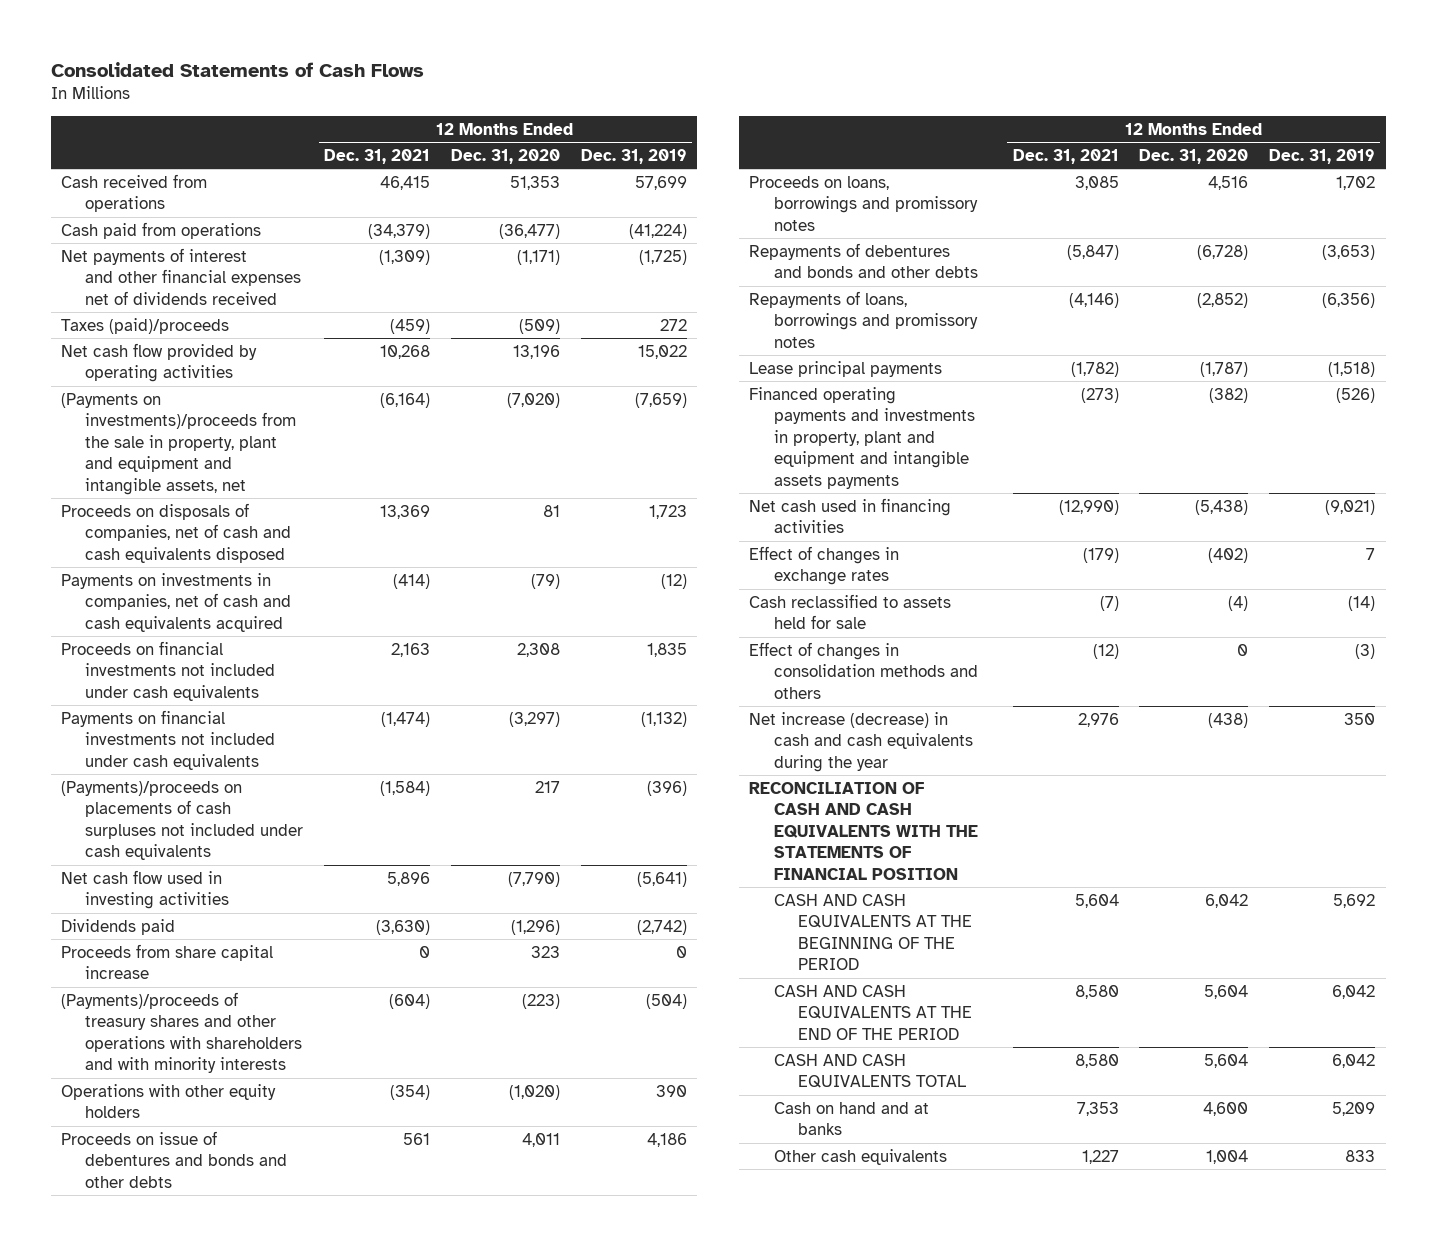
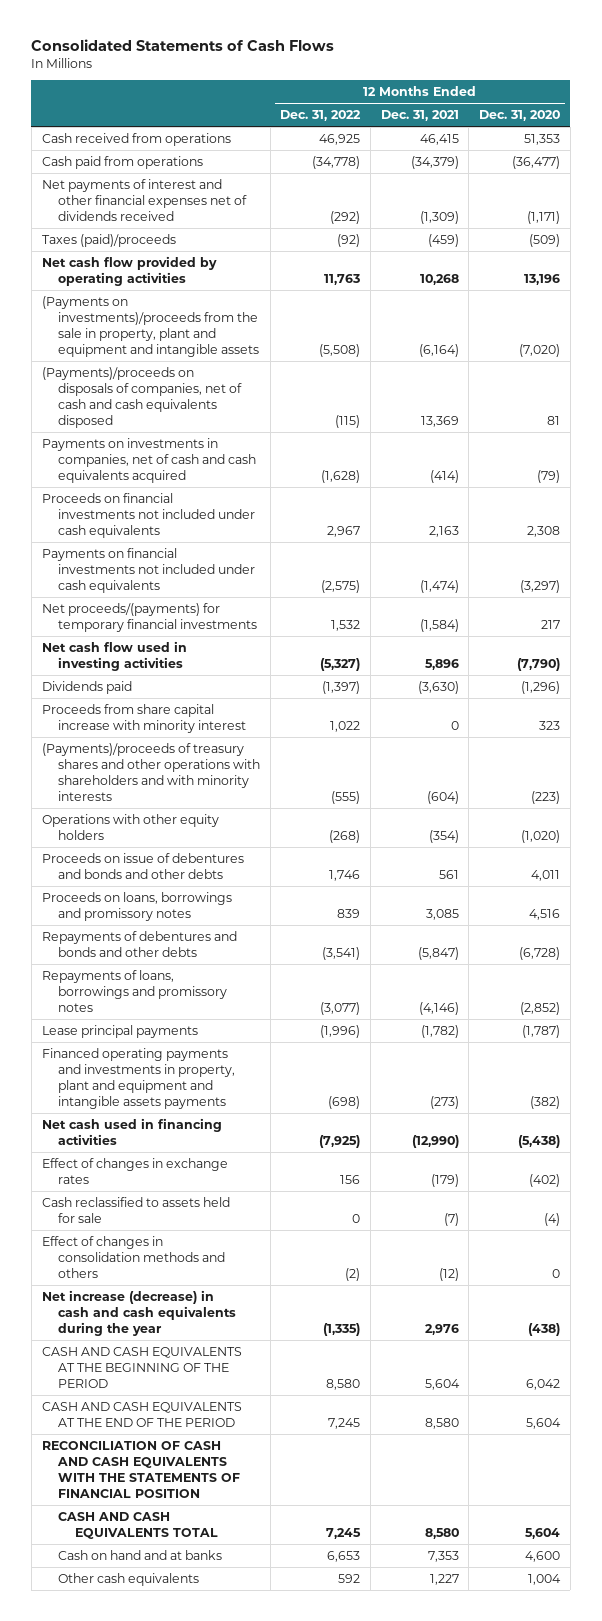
- | 12 Months Ended Dec. 31, 2021 | 12 Months Ended Dec. 31, 2020 | 12 Months Ended Dec. 31, 2019
+ | 12 Months Ended Dec. 31, 2022 | 12 Months Ended Dec. 31, 2021 | 12 Months Ended Dec. 31, 2020
- (Payments on investments)/proceeds from the sale in property, plant and equipment and intangible assets, net | (6,164) | (7,020) | (7,659)
- Proceeds on disposals of companies, net of cash and cash equivalents disposed | 13,369 | 81 | 1,723
+ (Payments on investments)/proceeds from the sale in property, plant and equipment and intangible assets | (5,508) | (6,164) | (7,020)
+ (Payments)/proceeds on disposals of companies, net of cash and cash equivalents disposed | (115) | 13,369 | 81
- (Payments)/proceeds on placements of cash surpluses not included under cash equivalents | (1,584) | 217 | (396)
+ Net proceeds/(payments) for temporary financial investments | 1,532 | (1,584) | 217
- Proceeds from share capital increase | 0 | 323 | 0
+ Proceeds from share capital increase with minority interest | 1,022 | 0 | 323
moved down: RECONCILIATION OF CASH AND CASH EQUIVALENTS WITH THE STATEMENTS OF FINANCIAL POSITION

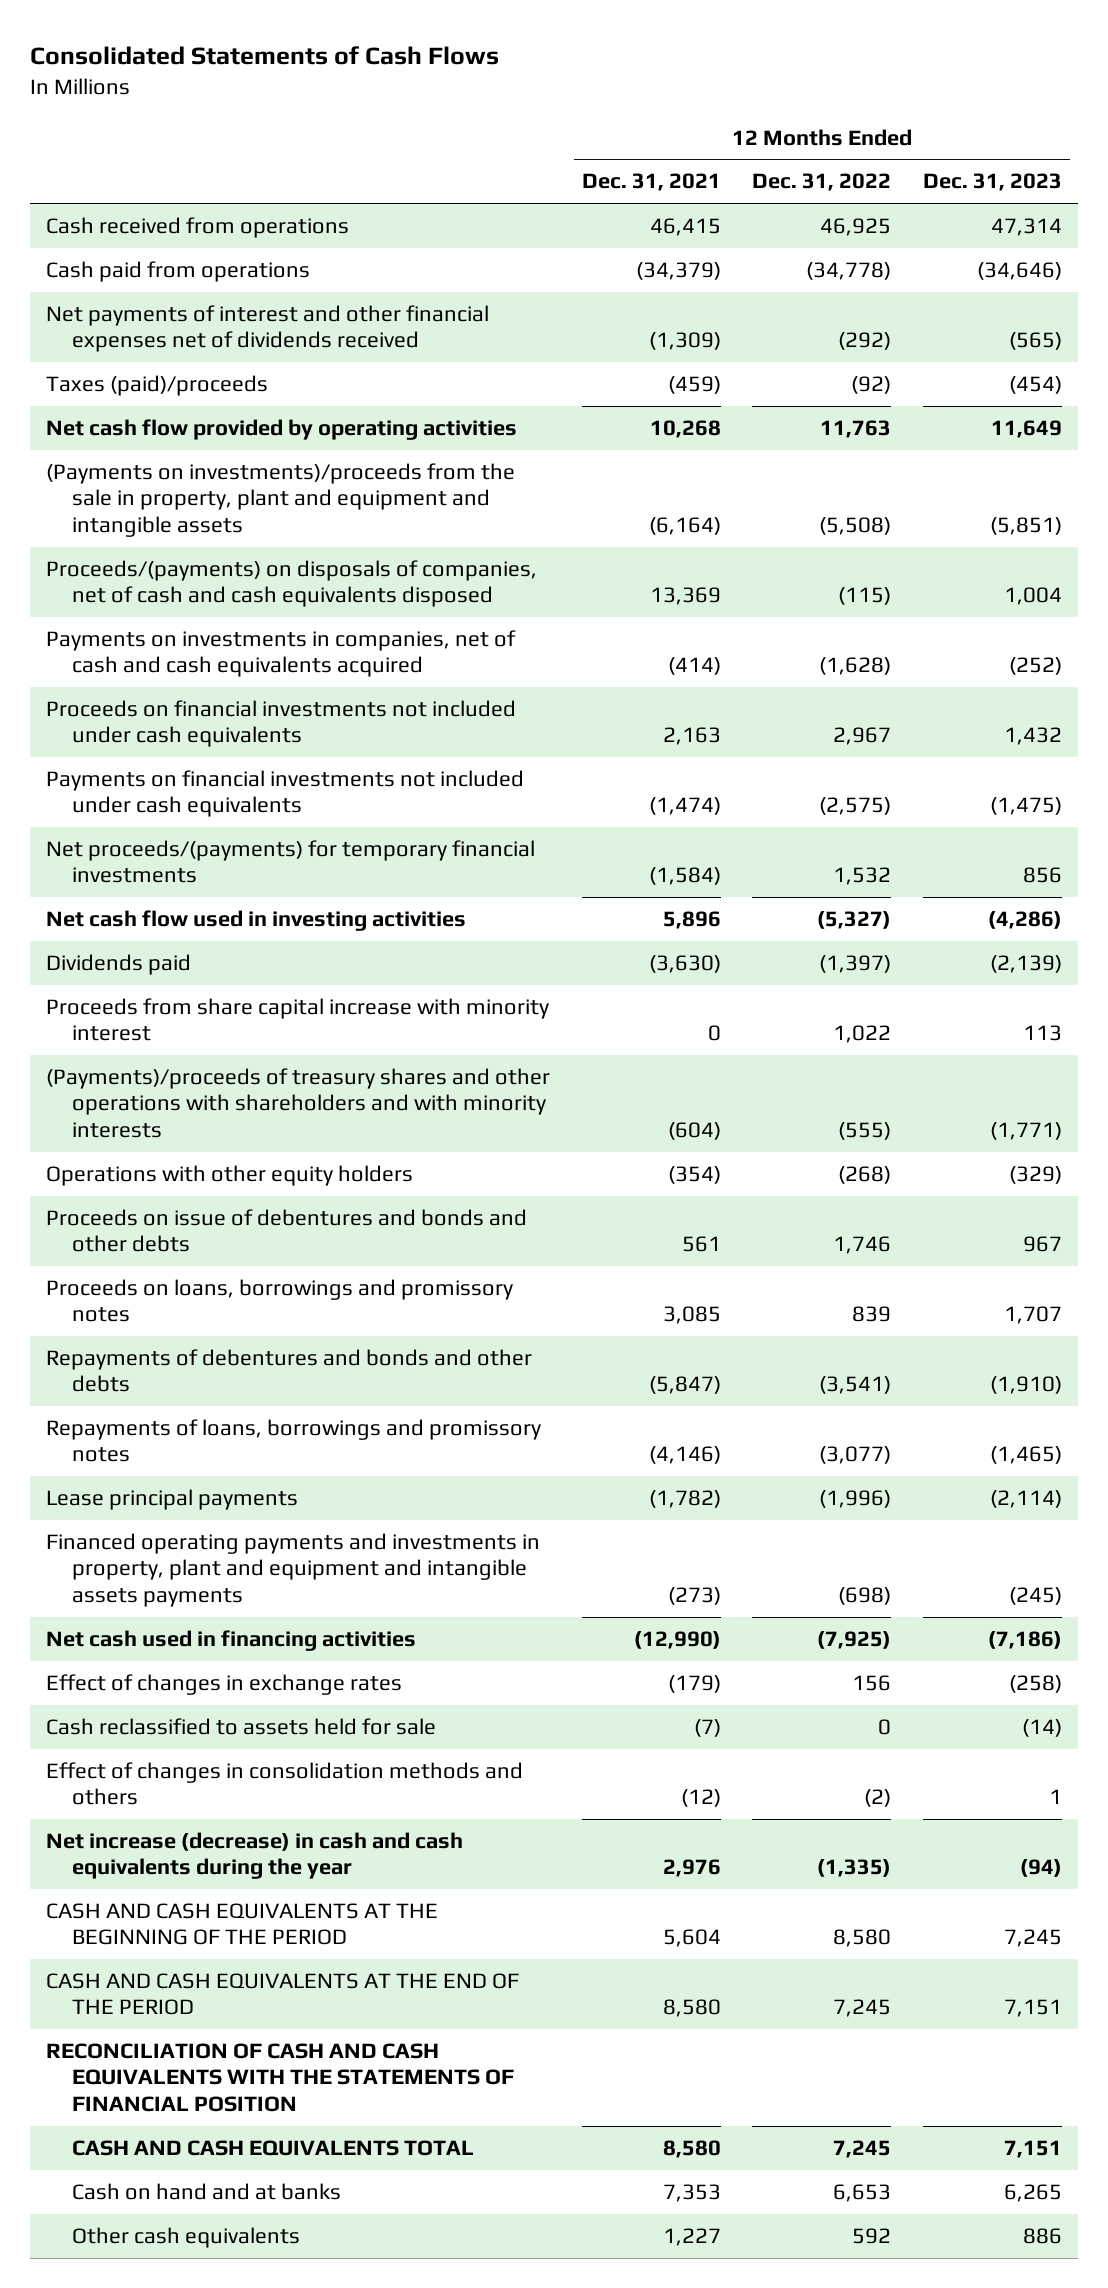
- | 12 Months Ended Dec. 31, 2022 | 12 Months Ended Dec. 31, 2021 | 12 Months Ended Dec. 31, 2020
+ | 12 Months Ended Dec. 31, 2021 | 12 Months Ended Dec. 31, 2022 | 12 Months Ended Dec. 31, 2023
- (Payments)/proceeds on disposals of companies, net of cash and cash equivalents disposed | (115) | 13,369 | 81
+ Proceeds/(payments) on disposals of companies, net of cash and cash equivalents disposed | 13,369 | (115) | 1,004

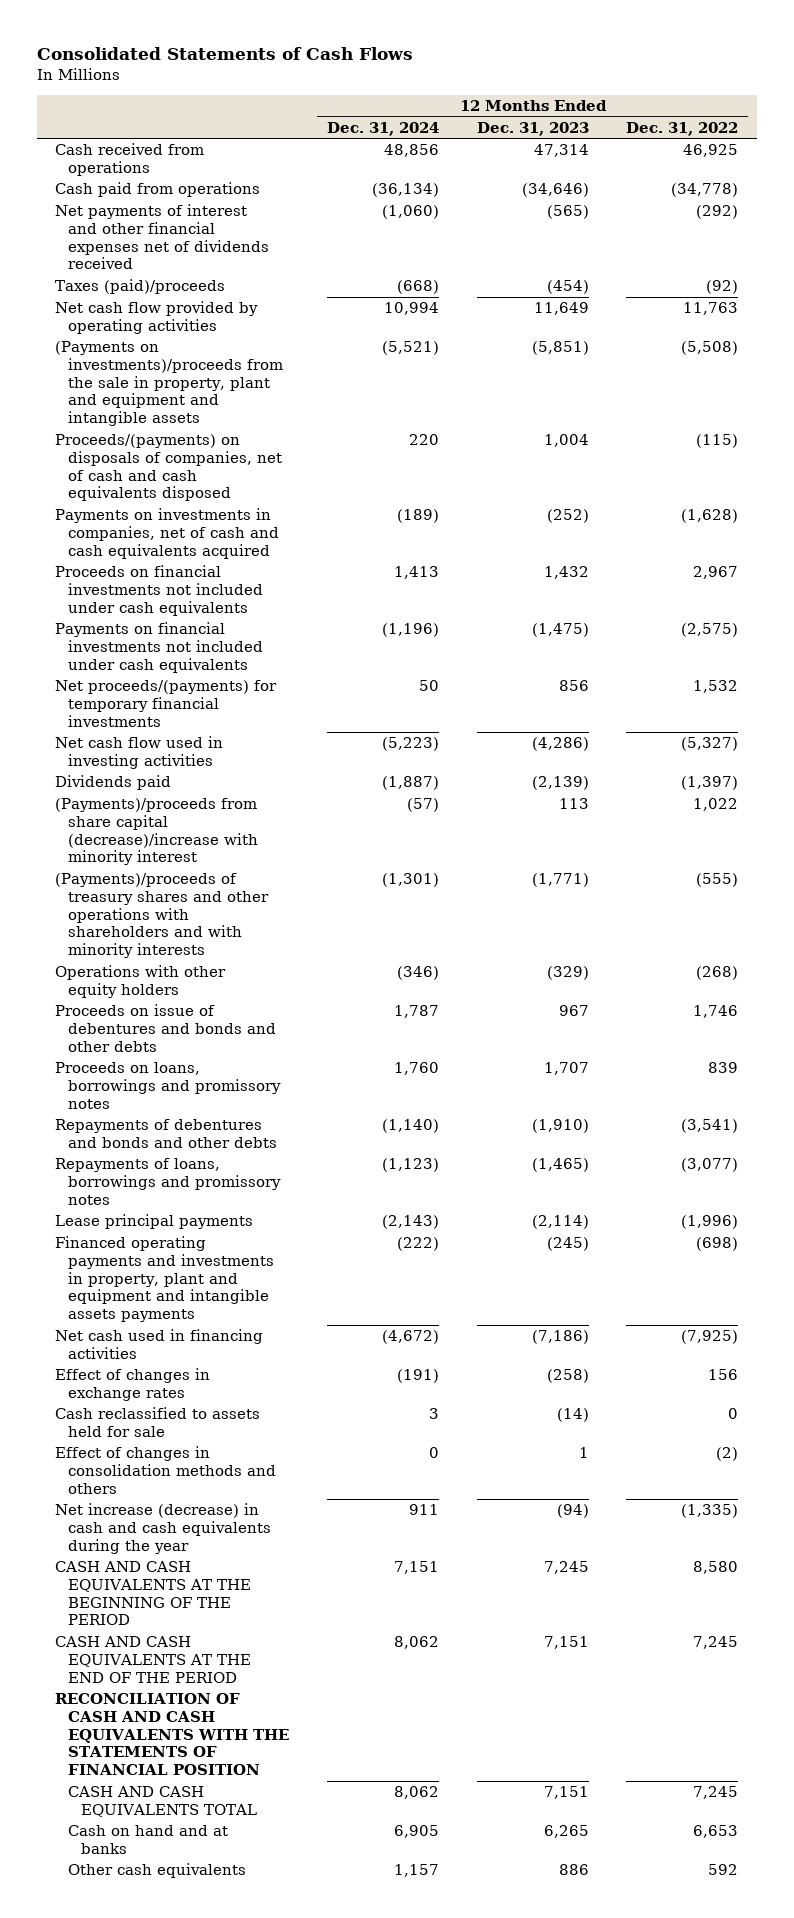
- | 12 Months Ended Dec. 31, 2021 | 12 Months Ended Dec. 31, 2022 | 12 Months Ended Dec. 31, 2023
+ | 12 Months Ended Dec. 31, 2024 | 12 Months Ended Dec. 31, 2023 | 12 Months Ended Dec. 31, 2022
- Proceeds from share capital increase with minority interest | 0 | 1,022 | 113
+ (Payments)/proceeds from share capital (decrease)/increase with minority interest | (57) | 113 | 1,022

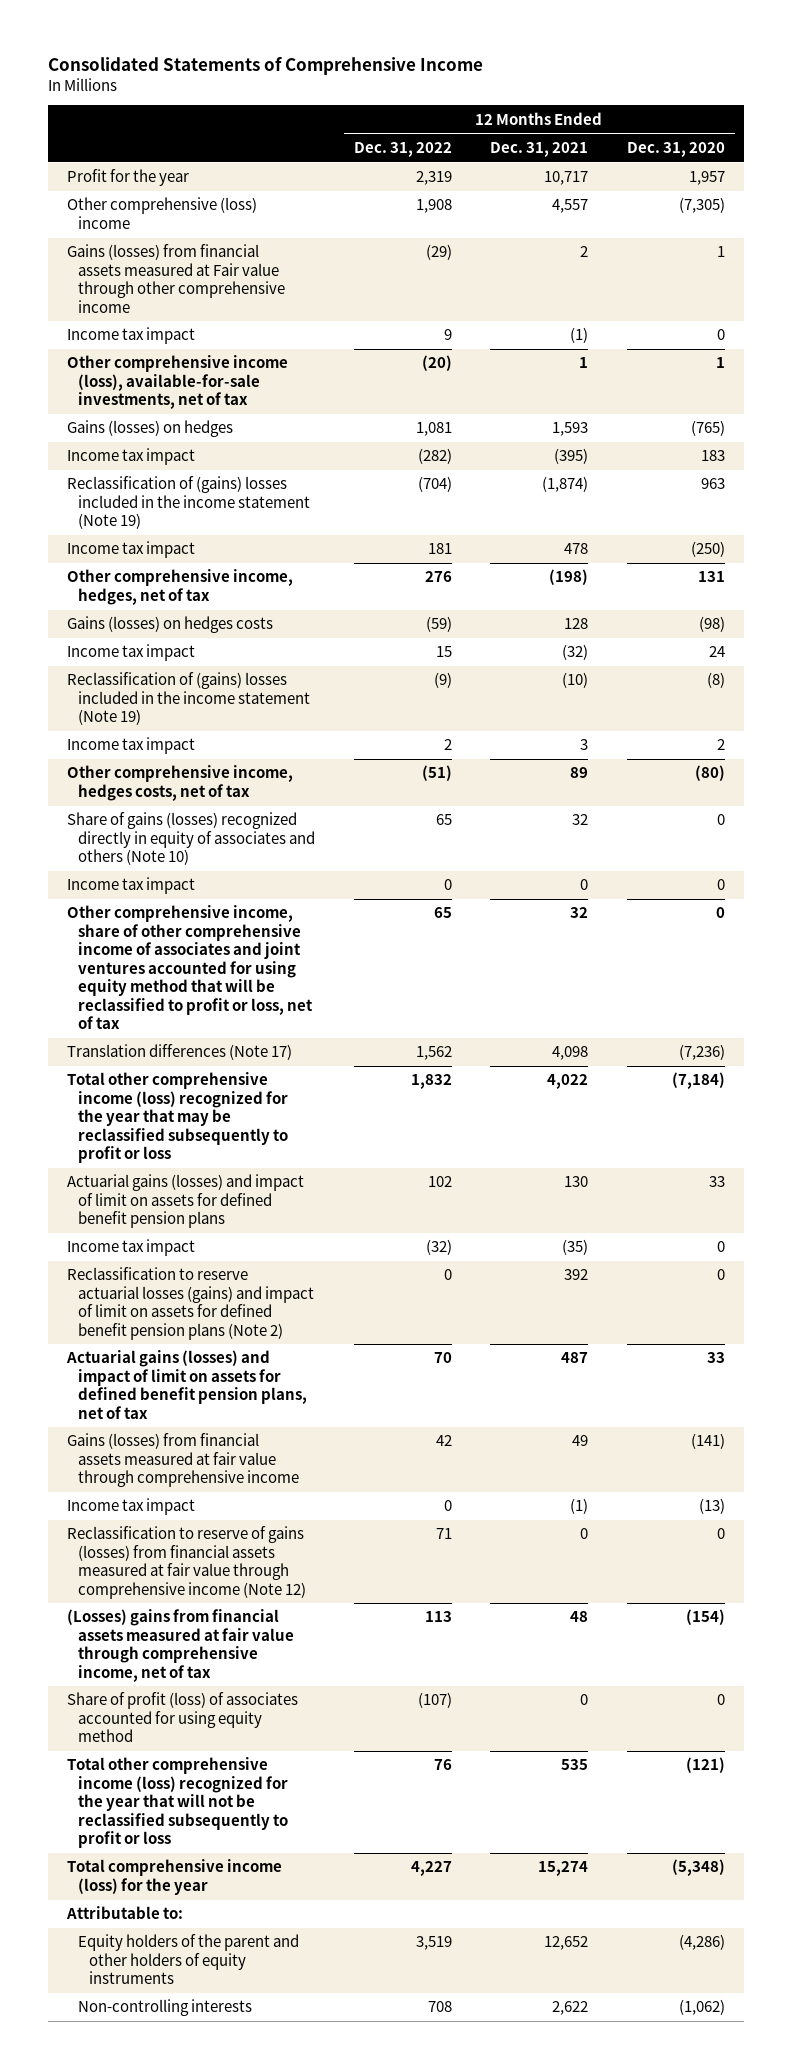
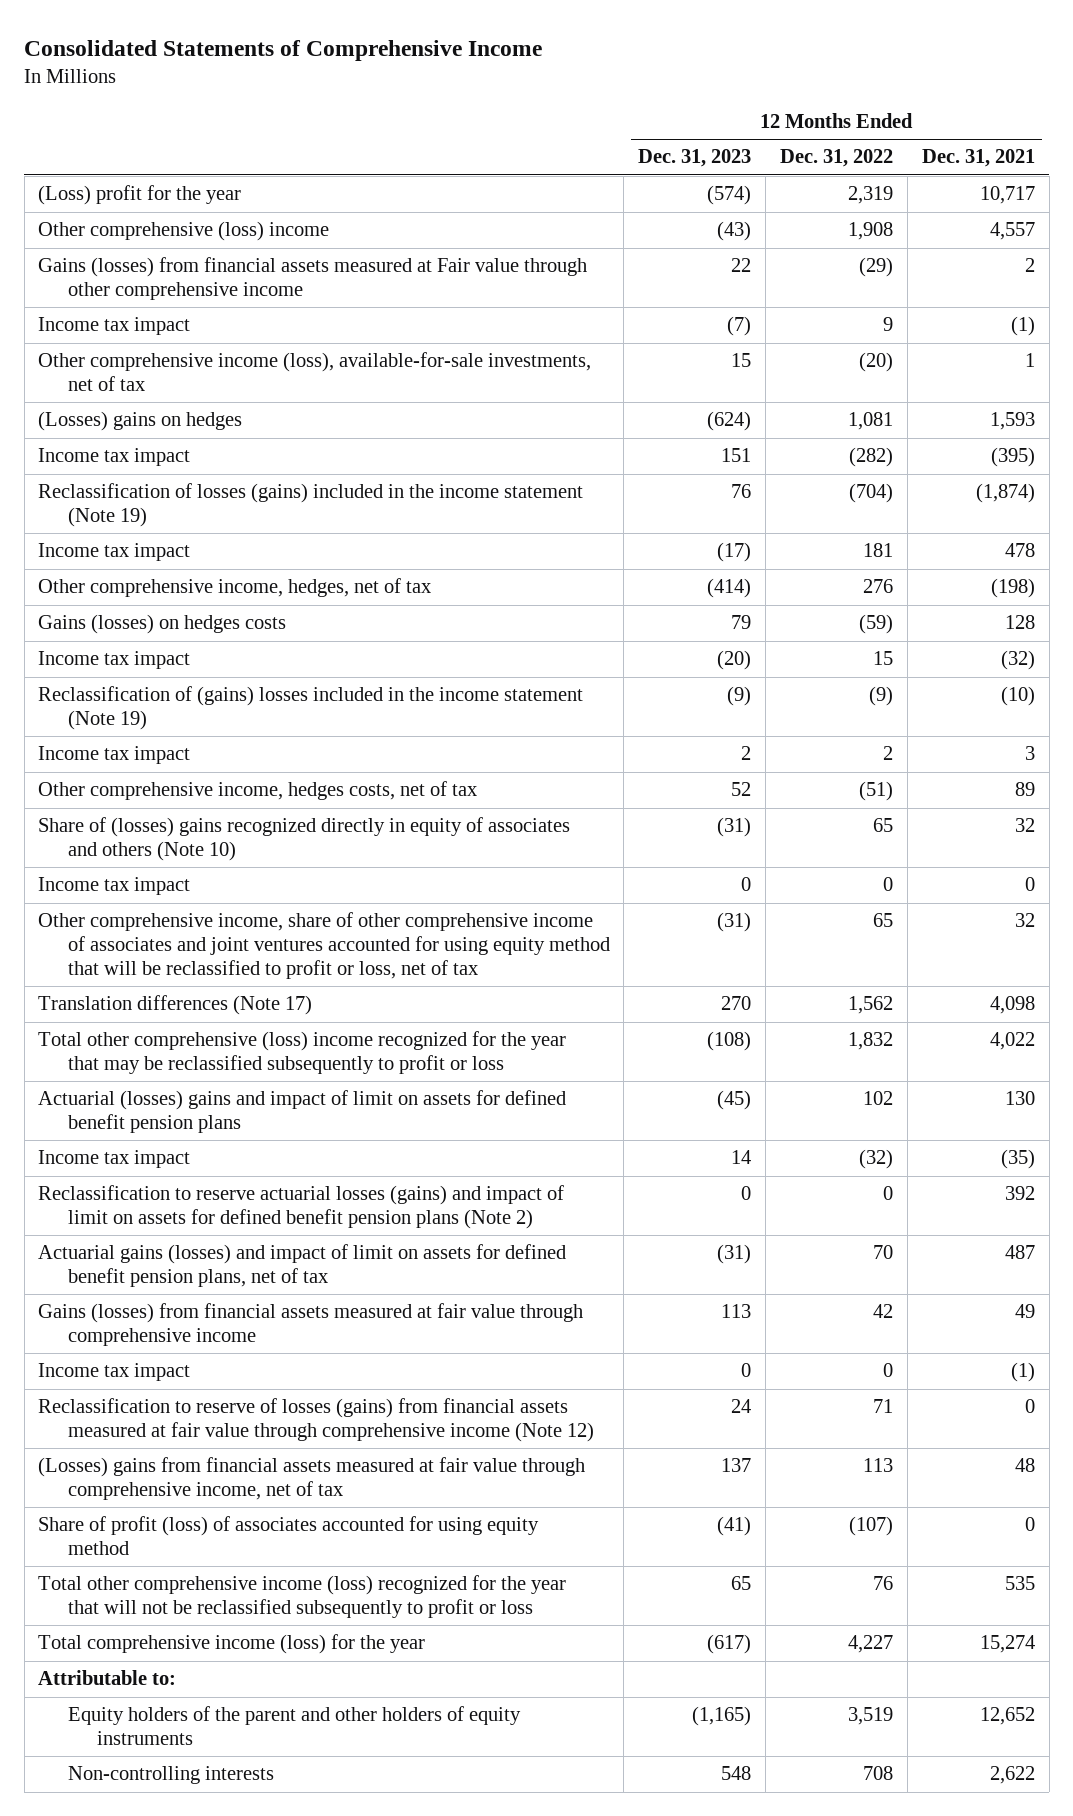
- | 12 Months Ended Dec. 31, 2022 | 12 Months Ended Dec. 31, 2021 | 12 Months Ended Dec. 31, 2020
+ | 12 Months Ended Dec. 31, 2023 | 12 Months Ended Dec. 31, 2022 | 12 Months Ended Dec. 31, 2021
- Profit for the year | 2,319 | 10,717 | 1,957
+ (Loss) profit for the year | (574) | 2,319 | 10,717
- Gains (losses) on hedges | 1,081 | 1,593 | (765)
+ (Losses) gains on hedges | (624) | 1,081 | 1,593
- Reclassification of (gains) losses included in the income statement (Note 19) | (704) | (1,874) | 963
+ Reclassification of losses (gains) included in the income statement (Note 19) | 76 | (704) | (1,874)
- Share of gains (losses) recognized directly in equity of associates and others (Note 10) | 65 | 32 | 0
+ Share of (losses) gains recognized directly in equity of associates and others (Note 10) | (31) | 65 | 32
- Total other comprehensive income (loss) recognized for the year that may be reclassified subsequently to profit or loss | 1,832 | 4,022 | (7,184)
- Actuarial gains (losses) and impact of limit on assets for defined benefit pension plans | 102 | 130 | 33
+ Total other comprehensive (loss) income recognized for the year that may be reclassified subsequently to profit or loss | (108) | 1,832 | 4,022
+ Actuarial (losses) gains and impact of limit on assets for defined benefit pension plans | (45) | 102 | 130
- Reclassification to reserve of gains (losses) from financial assets measured at fair value through comprehensive income (Note 12) | 71 | 0 | 0
+ Reclassification to reserve of losses (gains) from financial assets measured at fair value through comprehensive income (Note 12) | 24 | 71 | 0

